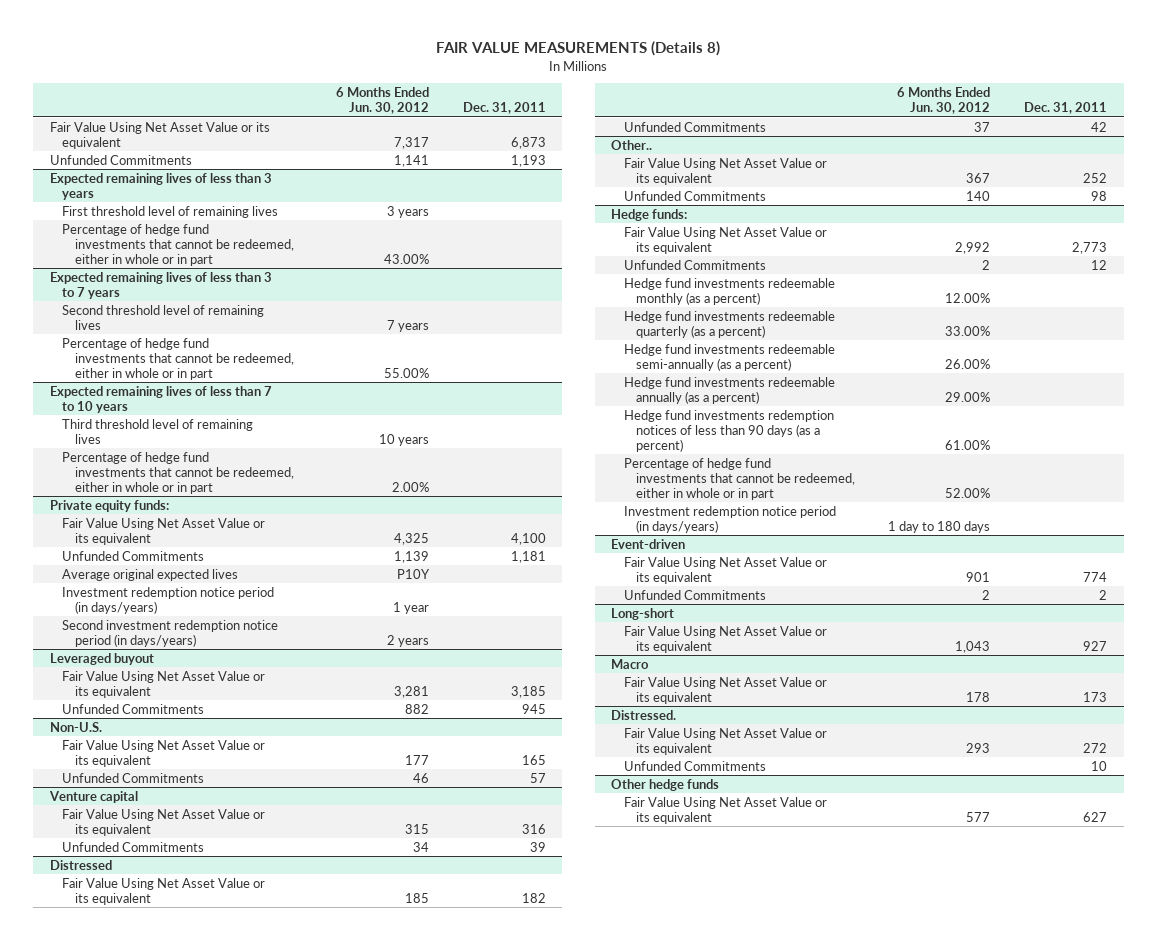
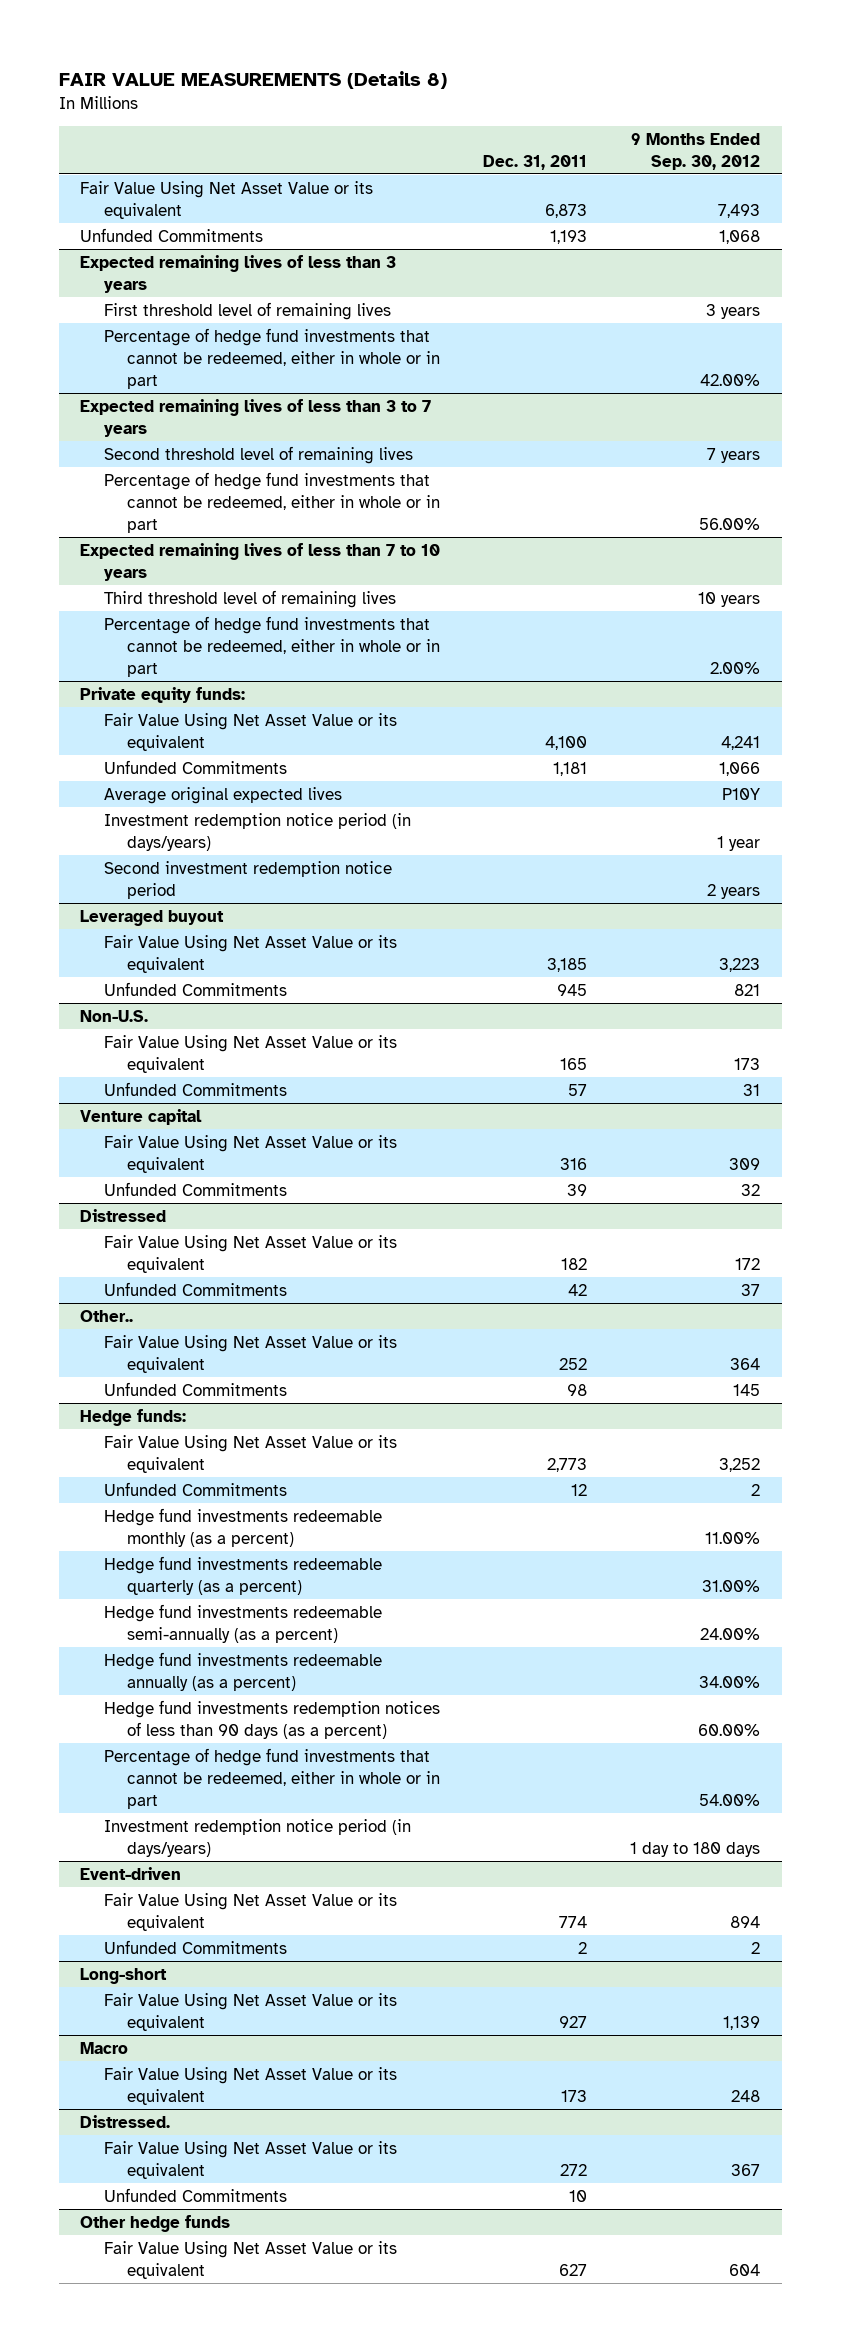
- | 6 Months Ended Jun. 30, 2012 | Dec. 31, 2011
+ | Dec. 31, 2011 | 9 Months Ended Sep. 30, 2012
@ Private equity funds:
- Second investment redemption notice period (in days/years) | 2 years |
+ Second investment redemption notice period | | 2 years

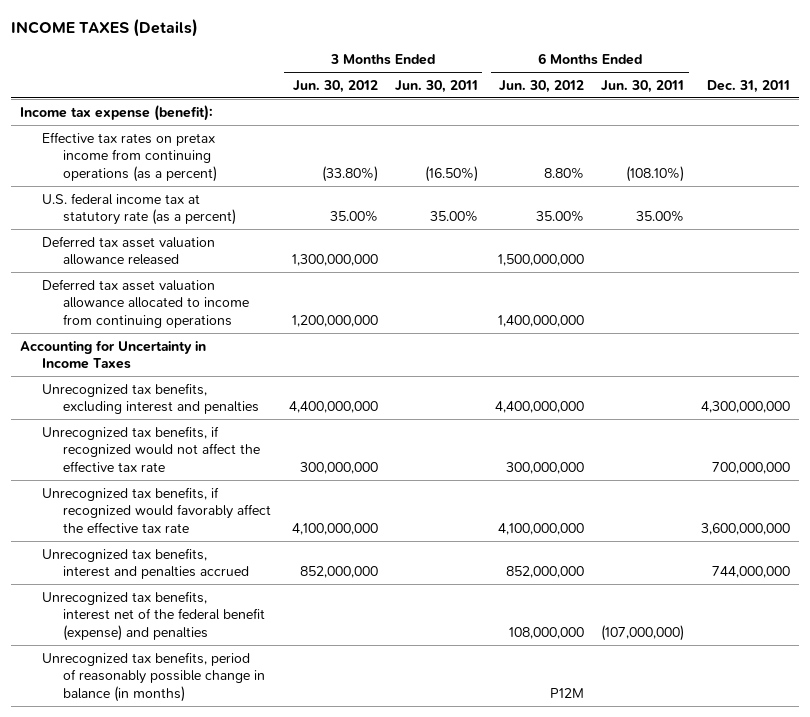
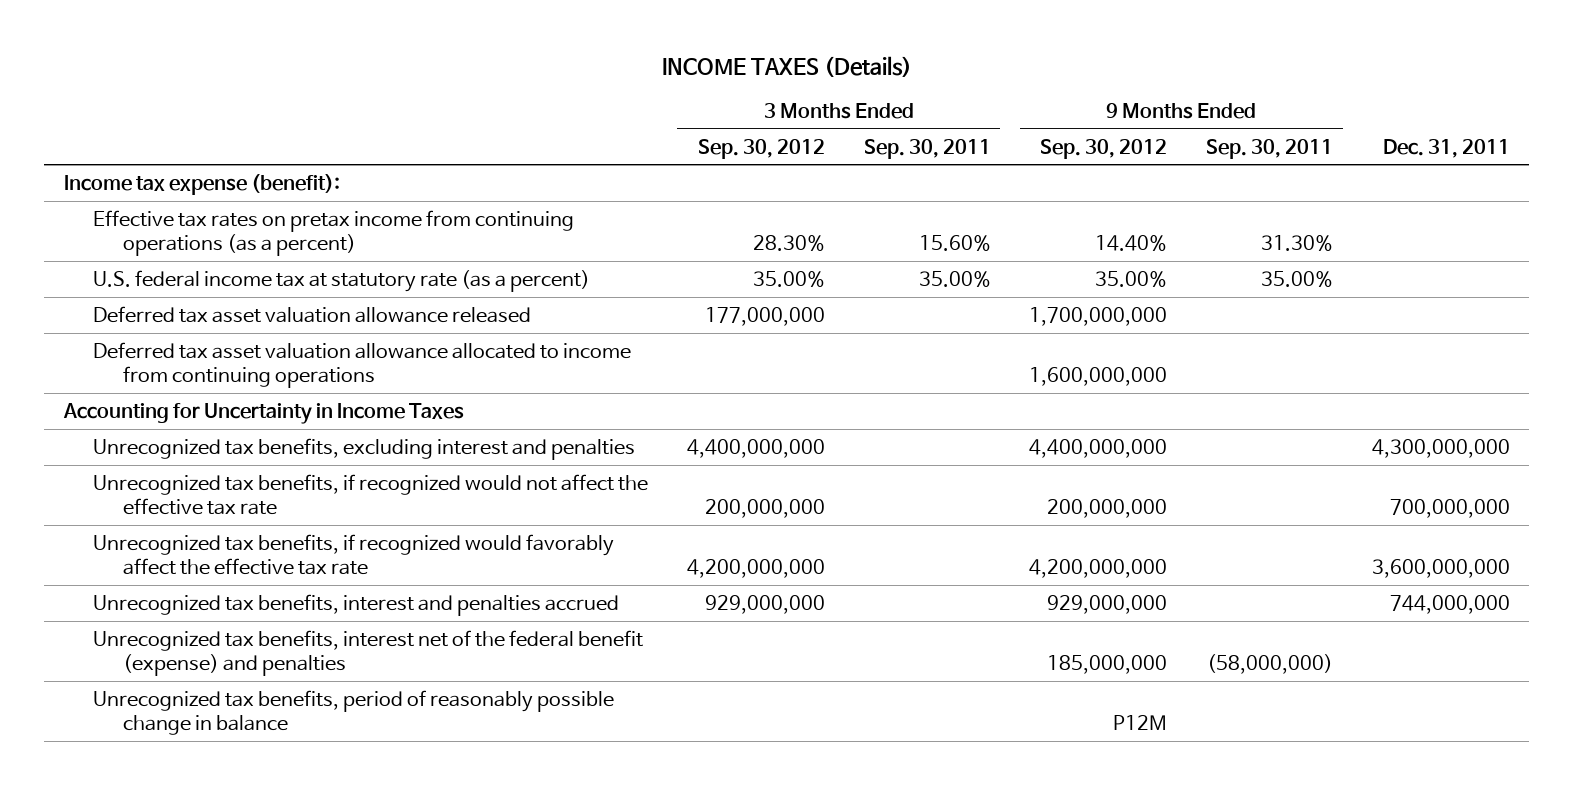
- | 3 Months Ended Jun. 30, 2012 | 3 Months Ended Jun. 30, 2011 | 6 Months Ended Jun. 30, 2012 | 6 Months Ended Jun. 30, 2011 | Dec. 31, 2011
+ | 3 Months Ended Sep. 30, 2012 | 3 Months Ended Sep. 30, 2011 | 9 Months Ended Sep. 30, 2012 | 9 Months Ended Sep. 30, 2011 | Dec. 31, 2011
- Unrecognized tax benefits, period of reasonably possible change in balance (in months) | | | P12M | |
+ Unrecognized tax benefits, period of reasonably possible change in balance | | | P12M | |

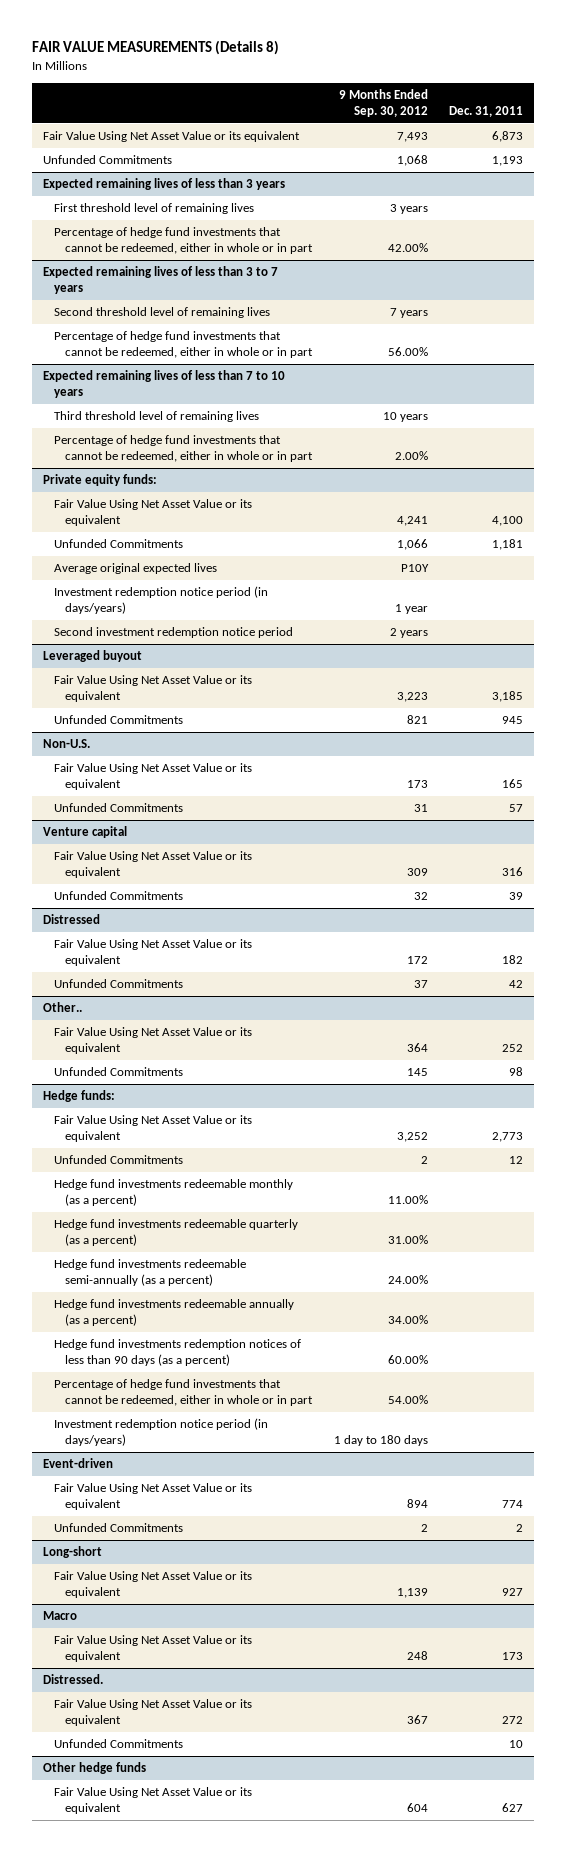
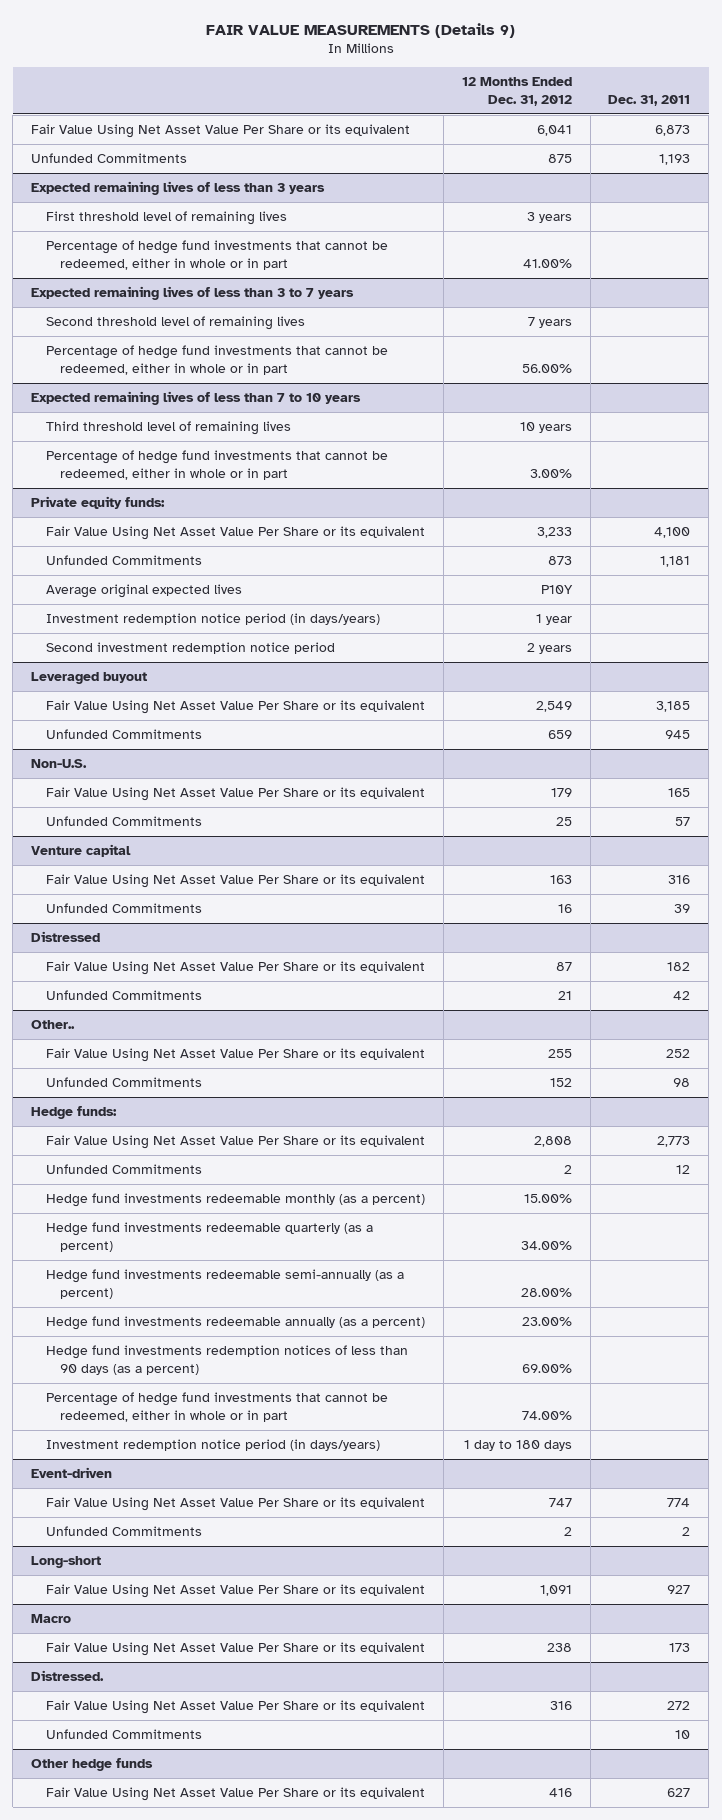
- FAIR VALUE MEASUREMENTS (Details 8)
+ FAIR VALUE MEASUREMENTS (Details 9)
- | 9 Months Ended Sep. 30, 2012 | Dec. 31, 2011
+ | 12 Months Ended Dec. 31, 2012 | Dec. 31, 2011
- Fair Value Using Net Asset Value or its equivalent | 7,493 | 6,873
+ Fair Value Using Net Asset Value Per Share or its equivalent | 6,041 | 6,873
@ Private equity funds:
- Fair Value Using Net Asset Value or its equivalent | 4,241 | 4,100
+ Fair Value Using Net Asset Value Per Share or its equivalent | 3,233 | 4,100
@ Leveraged buyout
- Fair Value Using Net Asset Value or its equivalent | 3,223 | 3,185
+ Fair Value Using Net Asset Value Per Share or its equivalent | 2,549 | 3,185
@ Non-U.S.
- Fair Value Using Net Asset Value or its equivalent | 173 | 165
+ Fair Value Using Net Asset Value Per Share or its equivalent | 179 | 165
@ Venture capital
- Fair Value Using Net Asset Value or its equivalent | 309 | 316
+ Fair Value Using Net Asset Value Per Share or its equivalent | 163 | 316
@ Distressed
- Fair Value Using Net Asset Value or its equivalent | 172 | 182
+ Fair Value Using Net Asset Value Per Share or its equivalent | 87 | 182
@ Other..
- Fair Value Using Net Asset Value or its equivalent | 364 | 252
+ Fair Value Using Net Asset Value Per Share or its equivalent | 255 | 252
@ Hedge funds:
- Fair Value Using Net Asset Value or its equivalent | 3,252 | 2,773
+ Fair Value Using Net Asset Value Per Share or its equivalent | 2,808 | 2,773
@ Event-driven
- Fair Value Using Net Asset Value or its equivalent | 894 | 774
+ Fair Value Using Net Asset Value Per Share or its equivalent | 747 | 774
@ Long-short
- Fair Value Using Net Asset Value or its equivalent | 1,139 | 927
+ Fair Value Using Net Asset Value Per Share or its equivalent | 1,091 | 927
@ Macro
- Fair Value Using Net Asset Value or its equivalent | 248 | 173
+ Fair Value Using Net Asset Value Per Share or its equivalent | 238 | 173
@ Distressed.
- Fair Value Using Net Asset Value or its equivalent | 367 | 272
+ Fair Value Using Net Asset Value Per Share or its equivalent | 316 | 272
@ Other hedge funds
- Fair Value Using Net Asset Value or its equivalent | 604 | 627
+ Fair Value Using Net Asset Value Per Share or its equivalent | 416 | 627

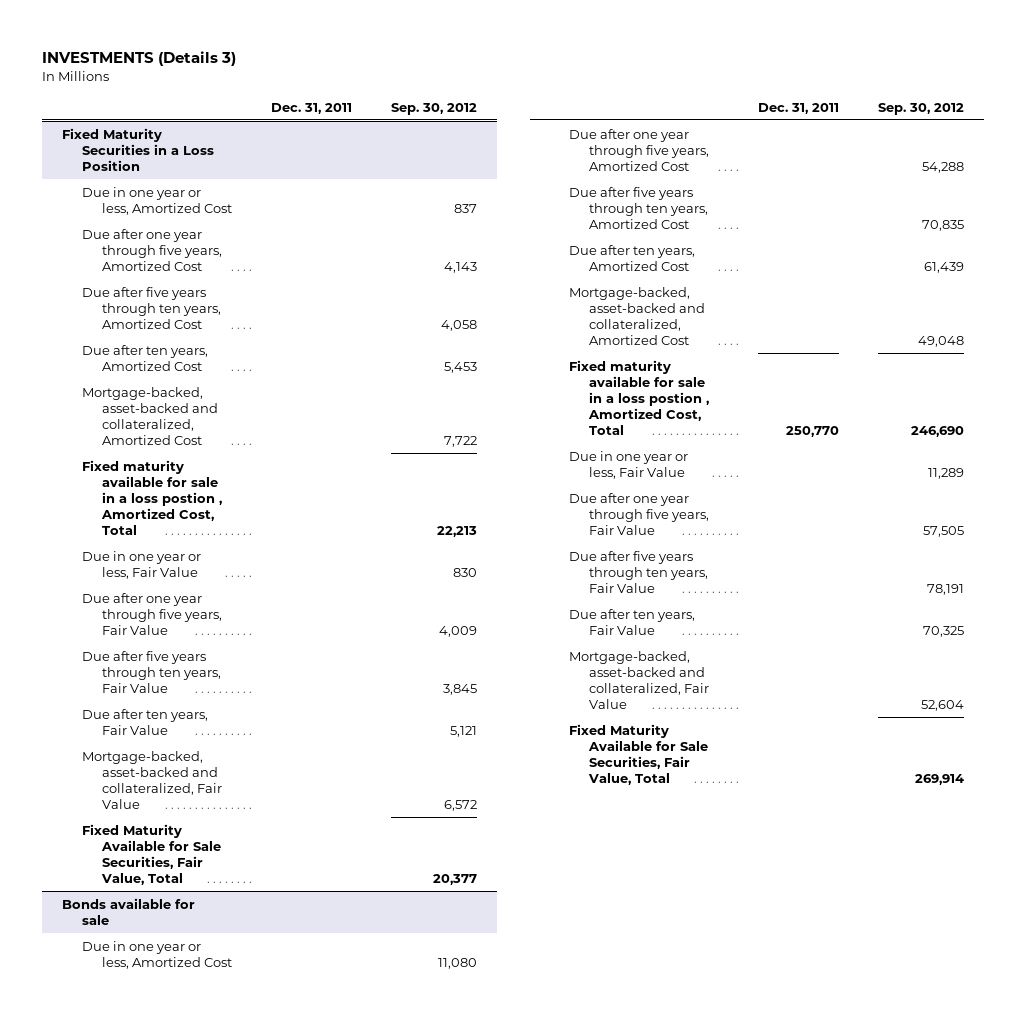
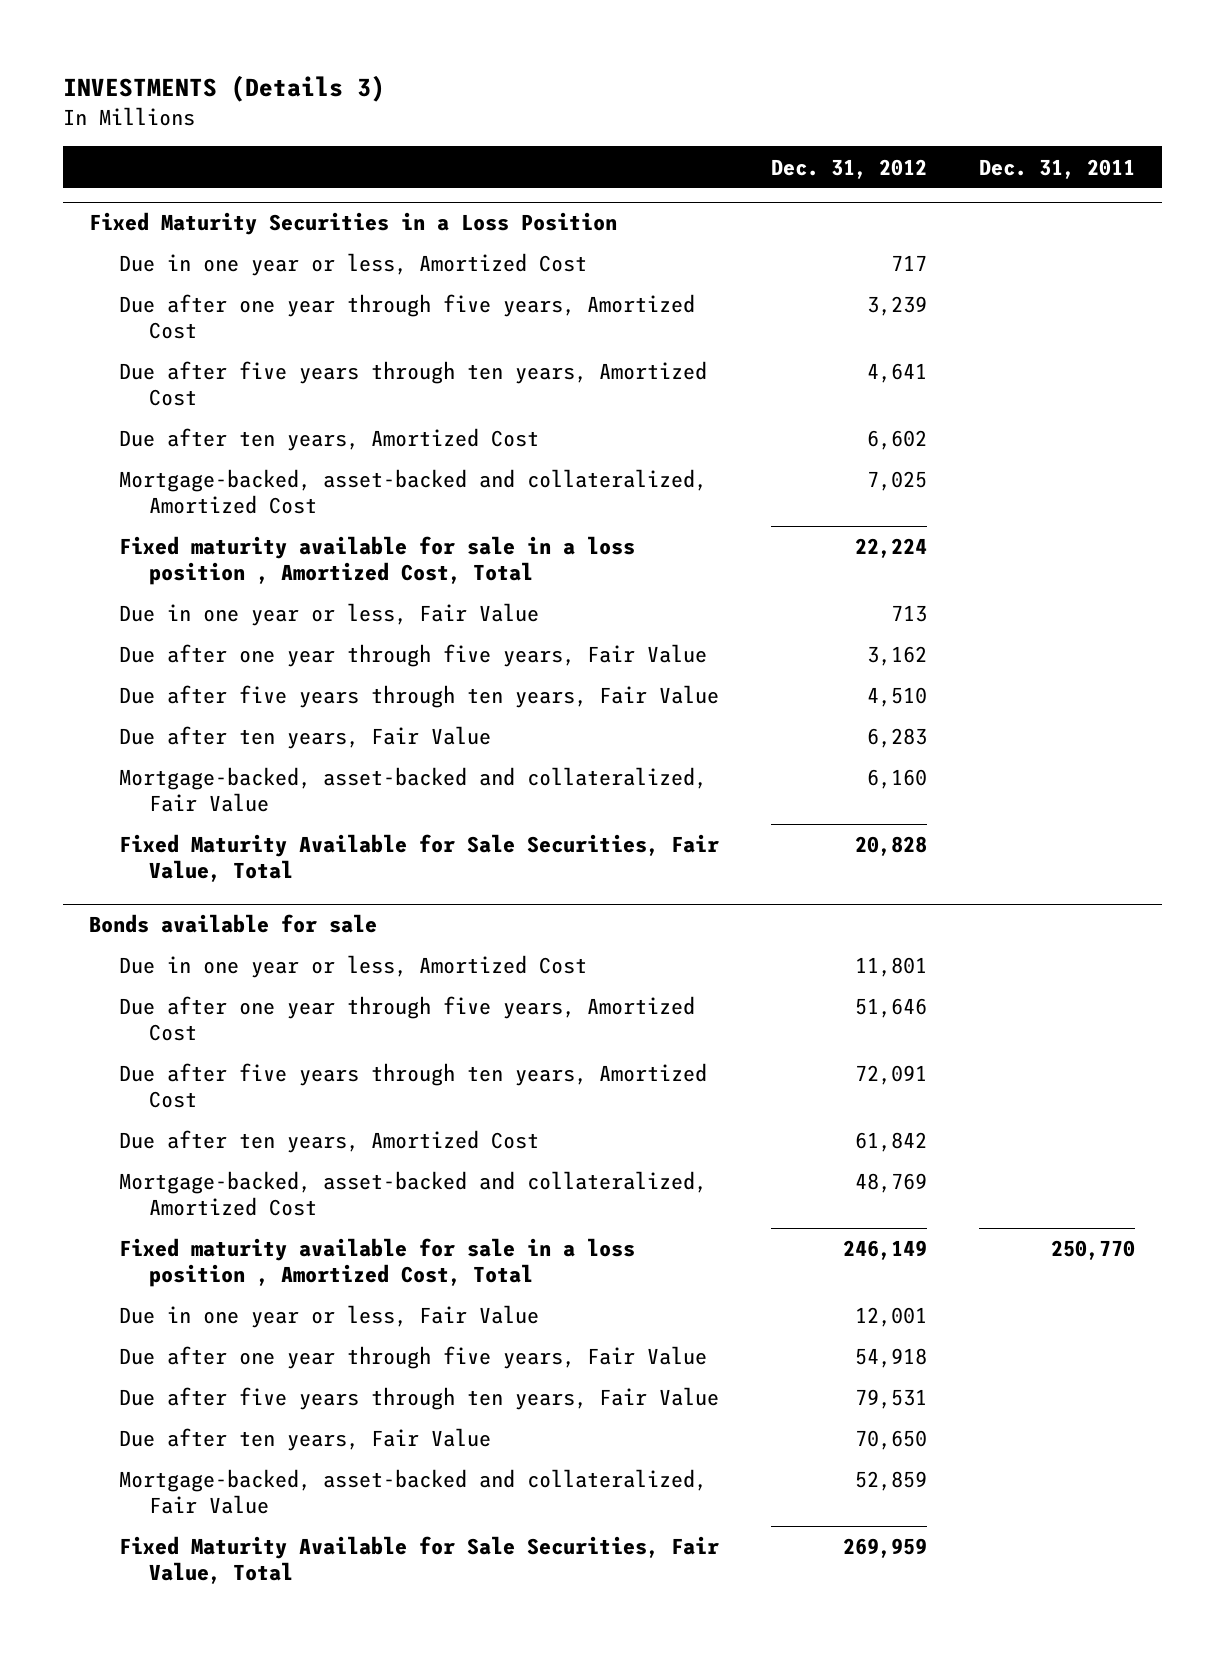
- | Dec. 31, 2011 | Sep. 30, 2012
+ | Dec. 31, 2012 | Dec. 31, 2011
@ Fixed Maturity Securities in a Loss Position
- Fixed maturity available for sale in a loss postion , Amortized Cost, Total | | 22,213
+ Fixed maturity available for sale in a loss position , Amortized Cost, Total | 22,224 |
@ Bonds available for sale
- Fixed maturity available for sale in a loss postion , Amortized Cost, Total | 250,770 | 246,690
+ Fixed maturity available for sale in a loss position , Amortized Cost, Total | 246,149 | 250,770

